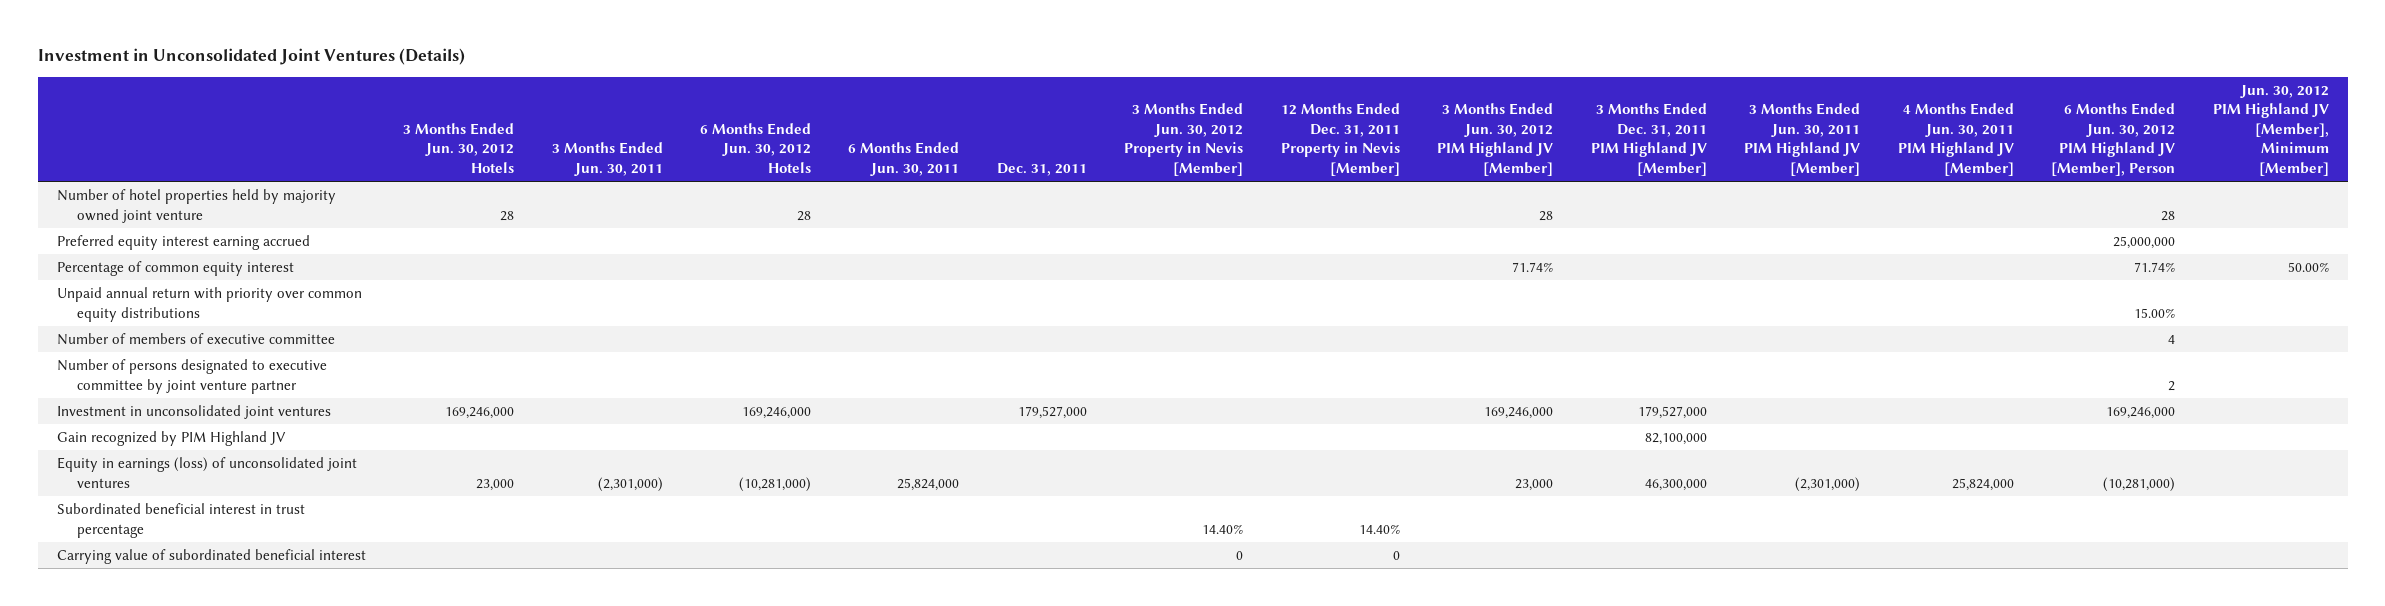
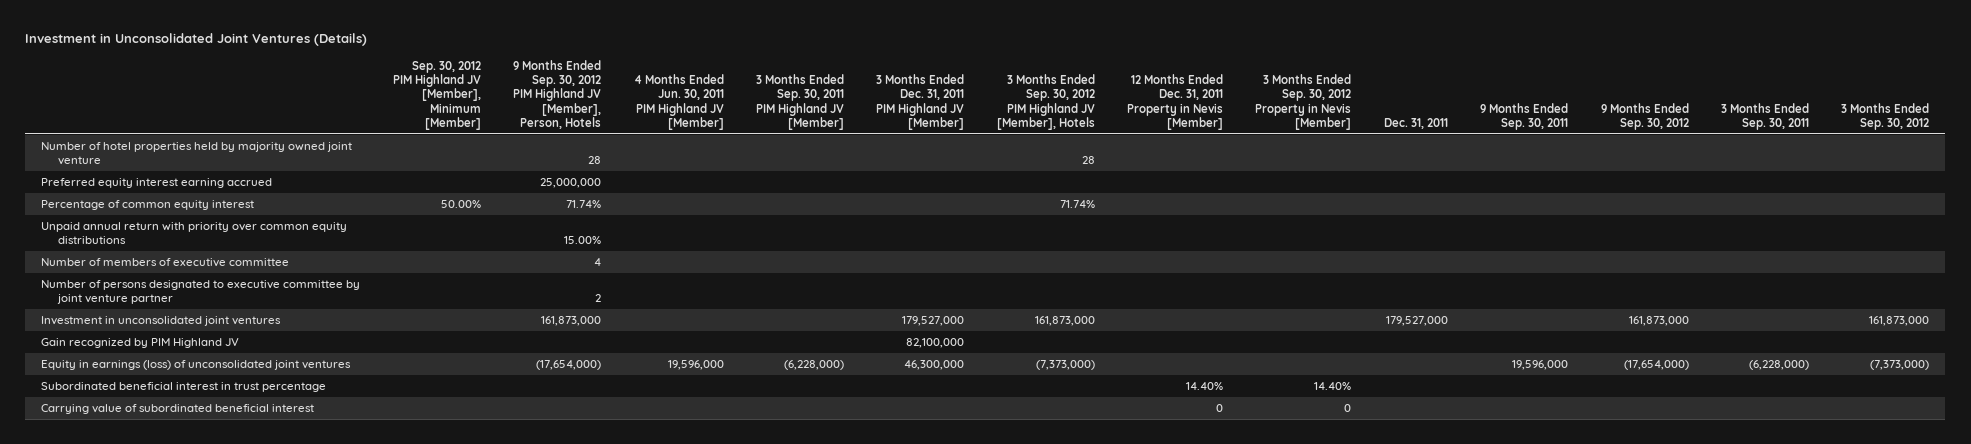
- | 3 Months Ended Jun. 30, 2012 Hotels | 3 Months Ended Jun. 30, 2011 | 6 Months Ended Jun. 30, 2012 Hotels | 6 Months Ended Jun. 30, 2011 | Dec. 31, 2011 | 3 Months Ended Jun. 30, 2012 Property in Nevis [Member] | 12 Months Ended Dec. 31, 2011 Property in Nevis [Member] | 3 Months Ended Jun. 30, 2012 PIM Highland JV [Member] | 3 Months Ended Dec. 31, 2011 PIM Highland JV [Member] | 3 Months Ended Jun. 30, 2011 PIM Highland JV [Member] | 4 Months Ended Jun. 30, 2011 PIM Highland JV [Member] | 6 Months Ended Jun. 30, 2012 PIM Highland JV [Member], Person | Jun. 30, 2012 PIM Highland JV [Member], Minimum [Member]
+ | Sep. 30, 2012 PIM Highland JV [Member], Minimum [Member] | 9 Months Ended Sep. 30, 2012 PIM Highland JV [Member], Person, Hotels | 4 Months Ended Jun. 30, 2011 PIM Highland JV [Member] | 3 Months Ended Sep. 30, 2011 PIM Highland JV [Member] | 3 Months Ended Dec. 31, 2011 PIM Highland JV [Member] | 3 Months Ended Sep. 30, 2012 PIM Highland JV [Member], Hotels | 12 Months Ended Dec. 31, 2011 Property in Nevis [Member] | 3 Months Ended Sep. 30, 2012 Property in Nevis [Member] | Dec. 31, 2011 | 9 Months Ended Sep. 30, 2011 | 9 Months Ended Sep. 30, 2012 | 3 Months Ended Sep. 30, 2011 | 3 Months Ended Sep. 30, 2012
- Equity in earnings (loss) of unconsolidated joint ventures | 23,000 | (2,301,000) | (10,281,000) | 25,824,000 | | | | 23,000 | 46,300,000 | (2,301,000) | 25,824,000 | (10,281,000) |
+ Equity in earnings (loss) of unconsolidated joint ventures | | (17,654,000) | 19,596,000 | (6,228,000) | 46,300,000 | (7,373,000) | | | | 19,596,000 | (17,654,000) | (6,228,000) | (7,373,000)

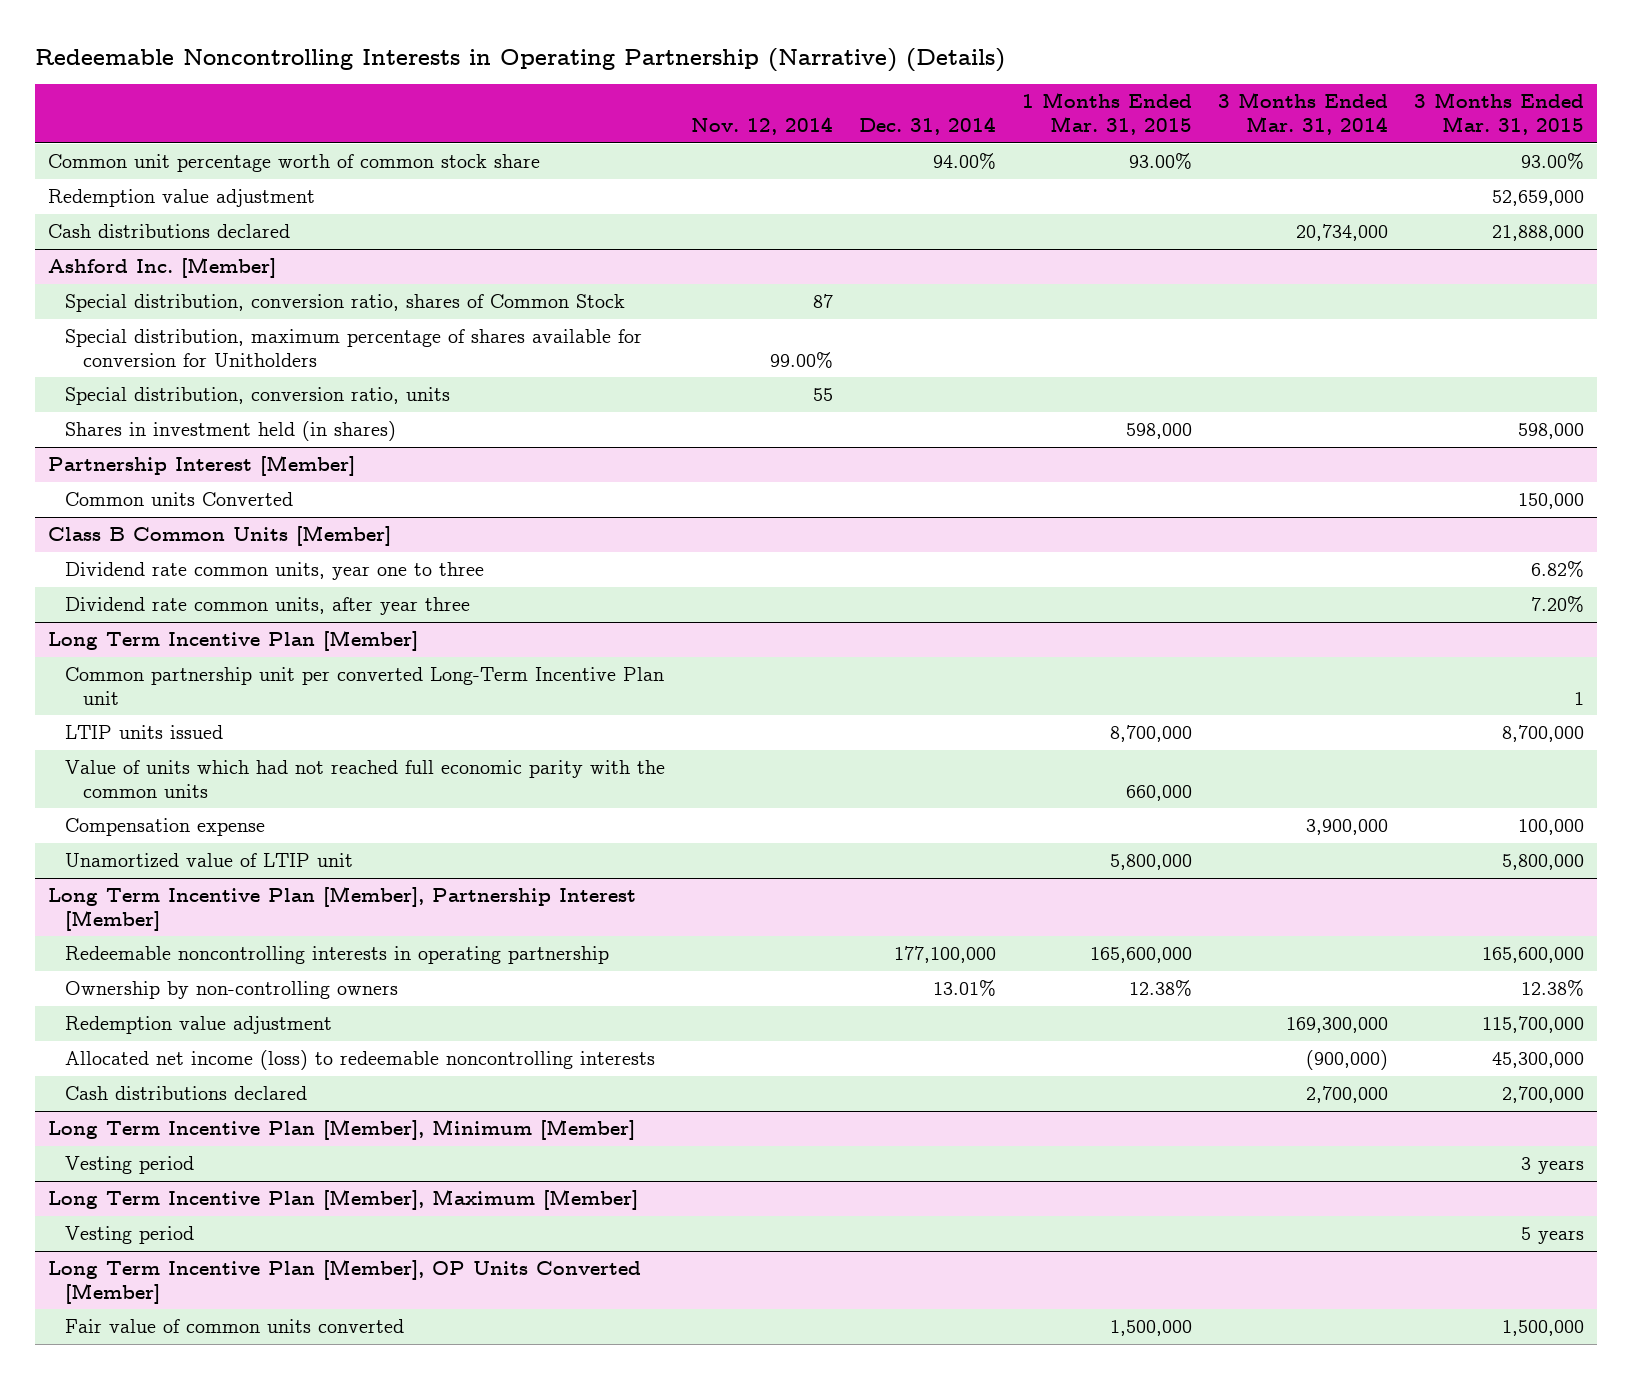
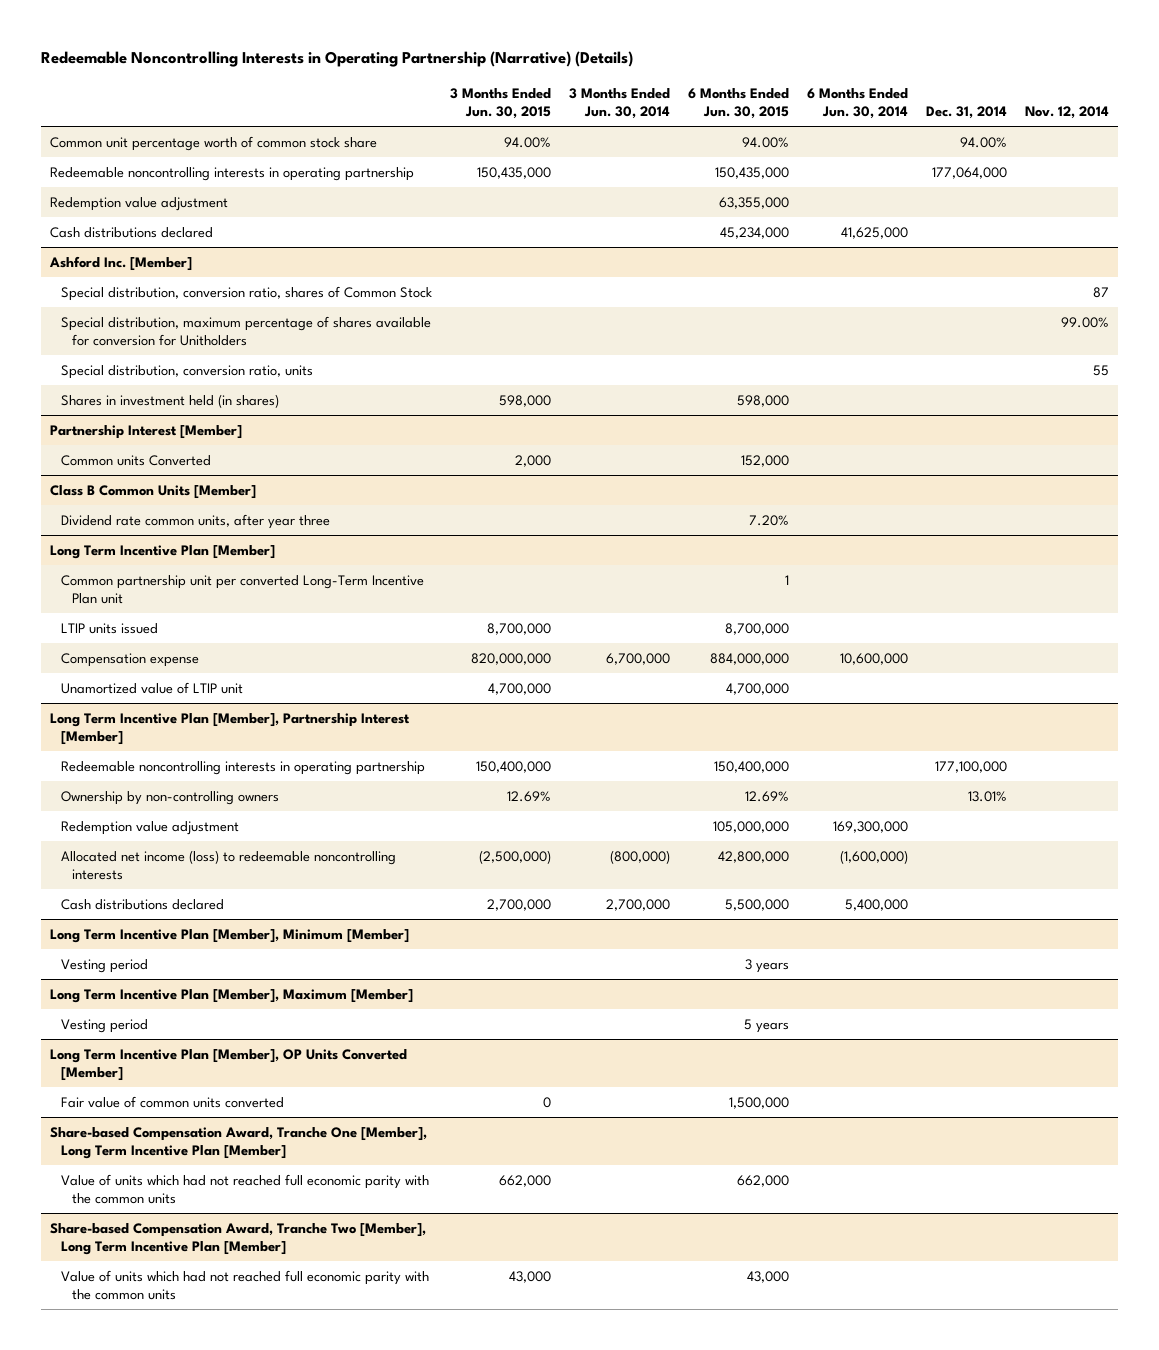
- | Nov. 12, 2014 | Dec. 31, 2014 | 1 Months Ended Mar. 31, 2015 | 3 Months Ended Mar. 31, 2014 | 3 Months Ended Mar. 31, 2015
+ | 3 Months Ended Jun. 30, 2015 | 3 Months Ended Jun. 30, 2014 | 6 Months Ended Jun. 30, 2015 | 6 Months Ended Jun. 30, 2014 | Dec. 31, 2014 | Nov. 12, 2014
+ Redeemable noncontrolling interests in operating partnership | 150,435,000 | | 150,435,000 | | 177,064,000 |
@ Class B Common Units [Member]
- Dividend rate common units, year one to three | | | | | 6.82%
@ Long Term Incentive Plan [Member]
- Value of units which had not reached full economic parity with the common units | | | 660,000 | |
+ Share-based Compensation Award, Tranche One [Member], Long Term Incentive Plan [Member]
+ Value of units which had not reached full economic parity with the common units | 662,000 | | 662,000 | | |
+ Share-based Compensation Award, Tranche Two [Member], Long Term Incentive Plan [Member]
+ Value of units which had not reached full economic parity with the common units | 43,000 | | 43,000 | | |

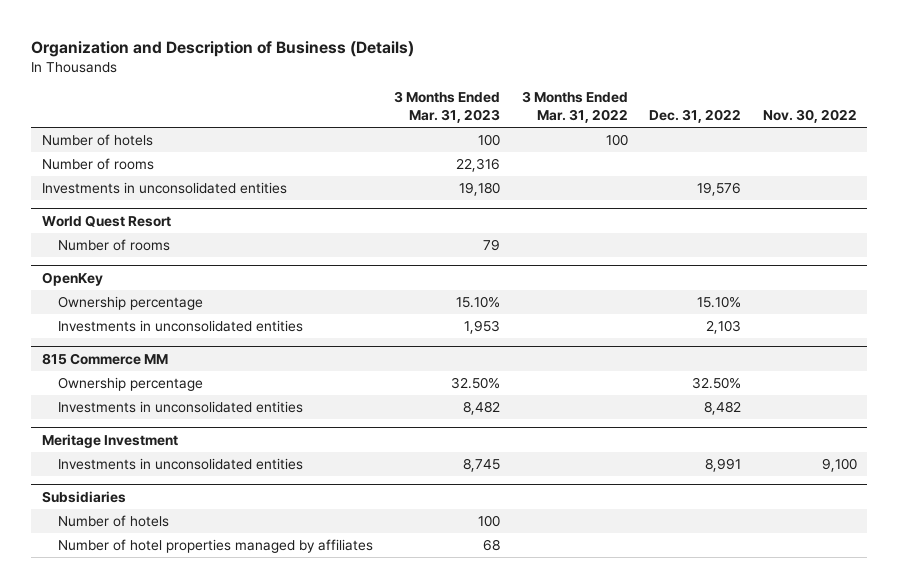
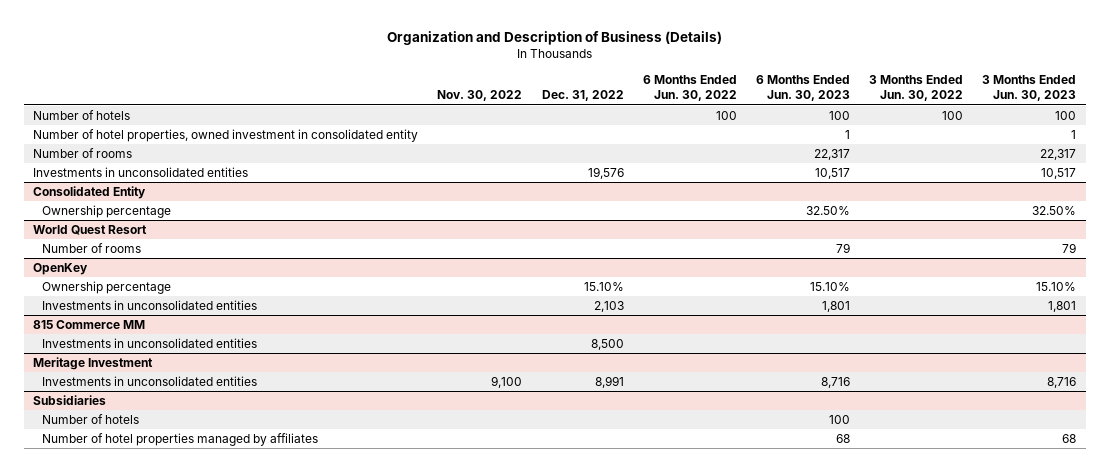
- | 3 Months Ended Mar. 31, 2023 | 3 Months Ended Mar. 31, 2022 | Dec. 31, 2022 | Nov. 30, 2022
+ | Nov. 30, 2022 | Dec. 31, 2022 | 6 Months Ended Jun. 30, 2022 | 6 Months Ended Jun. 30, 2023 | 3 Months Ended Jun. 30, 2022 | 3 Months Ended Jun. 30, 2023
+ Number of hotel properties, owned investment in consolidated entity | | | | 1 | | 1
+ Consolidated Entity
+ Ownership percentage | | | | 32.50% | | 32.50%
@ 815 Commerce MM
- Ownership percentage | 32.50% | | 32.50% |
- Investments in unconsolidated entities | 8,482 | | 8,482 |
+ Investments in unconsolidated entities | | 8,500 | | | |

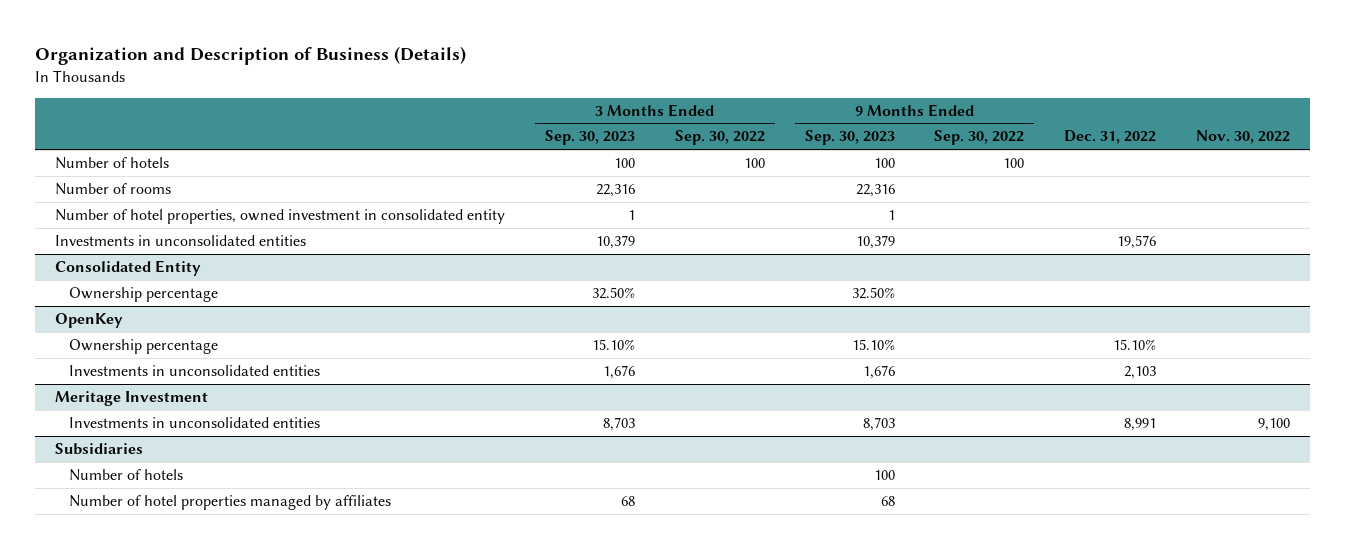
- | Nov. 30, 2022 | Dec. 31, 2022 | 6 Months Ended Jun. 30, 2022 | 6 Months Ended Jun. 30, 2023 | 3 Months Ended Jun. 30, 2022 | 3 Months Ended Jun. 30, 2023
+ | 3 Months Ended Sep. 30, 2023 | 3 Months Ended Sep. 30, 2022 | 9 Months Ended Sep. 30, 2023 | 9 Months Ended Sep. 30, 2022 | Dec. 31, 2022 | Nov. 30, 2022
moved down: Number of hotel properties, owned investment in consolidated entity | 1 | | 1 | | |
- World Quest Resort
- Number of rooms | | | | 79 | | 79
- 815 Commerce MM
- Investments in unconsolidated entities | | 8,500 | | | |

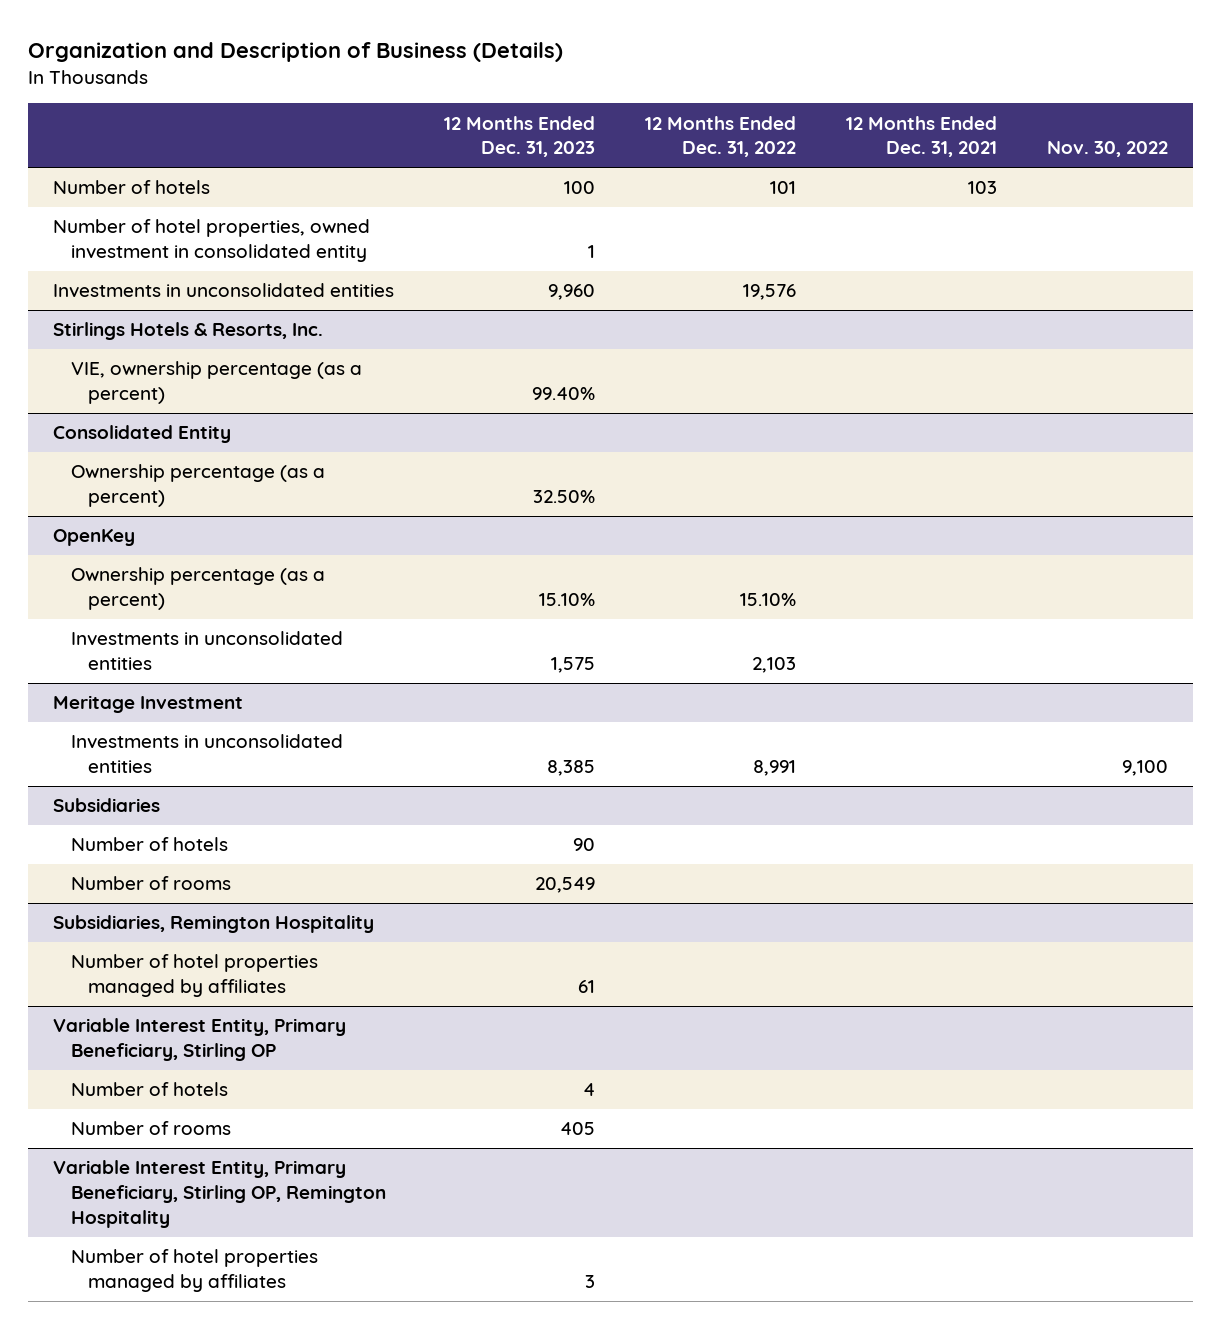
- | 3 Months Ended Sep. 30, 2023 | 3 Months Ended Sep. 30, 2022 | 9 Months Ended Sep. 30, 2023 | 9 Months Ended Sep. 30, 2022 | Dec. 31, 2022 | Nov. 30, 2022
+ | 12 Months Ended Dec. 31, 2023 | 12 Months Ended Dec. 31, 2022 | 12 Months Ended Dec. 31, 2021 | Nov. 30, 2022
- Number of rooms | 22,316 | | 22,316 | | |
+ Stirlings Hotels & Resorts, Inc.
+ VIE, ownership percentage (as a percent) | 99.40% | | |
@ Consolidated Entity
- Ownership percentage | 32.50% | | 32.50% | | |
+ Ownership percentage (as a percent) | 32.50% | | |
@ OpenKey
- Ownership percentage | 15.10% | | 15.10% | | 15.10% |
+ Ownership percentage (as a percent) | 15.10% | 15.10% | |
@ Subsidiaries
- Number of hotel properties managed by affiliates | 68 | | 68 | | |
+ Number of rooms | 20,549 | | |
+ Subsidiaries, Remington Hospitality
+ Number of hotel properties managed by affiliates | 61 | | |
+ Variable Interest Entity, Primary Beneficiary, Stirling OP
+ Number of hotels | 4 | | |
+ Number of rooms | 405 | | |
+ Variable Interest Entity, Primary Beneficiary, Stirling OP, Remington Hospitality
+ Number of hotel properties managed by affiliates | 3 | | |

